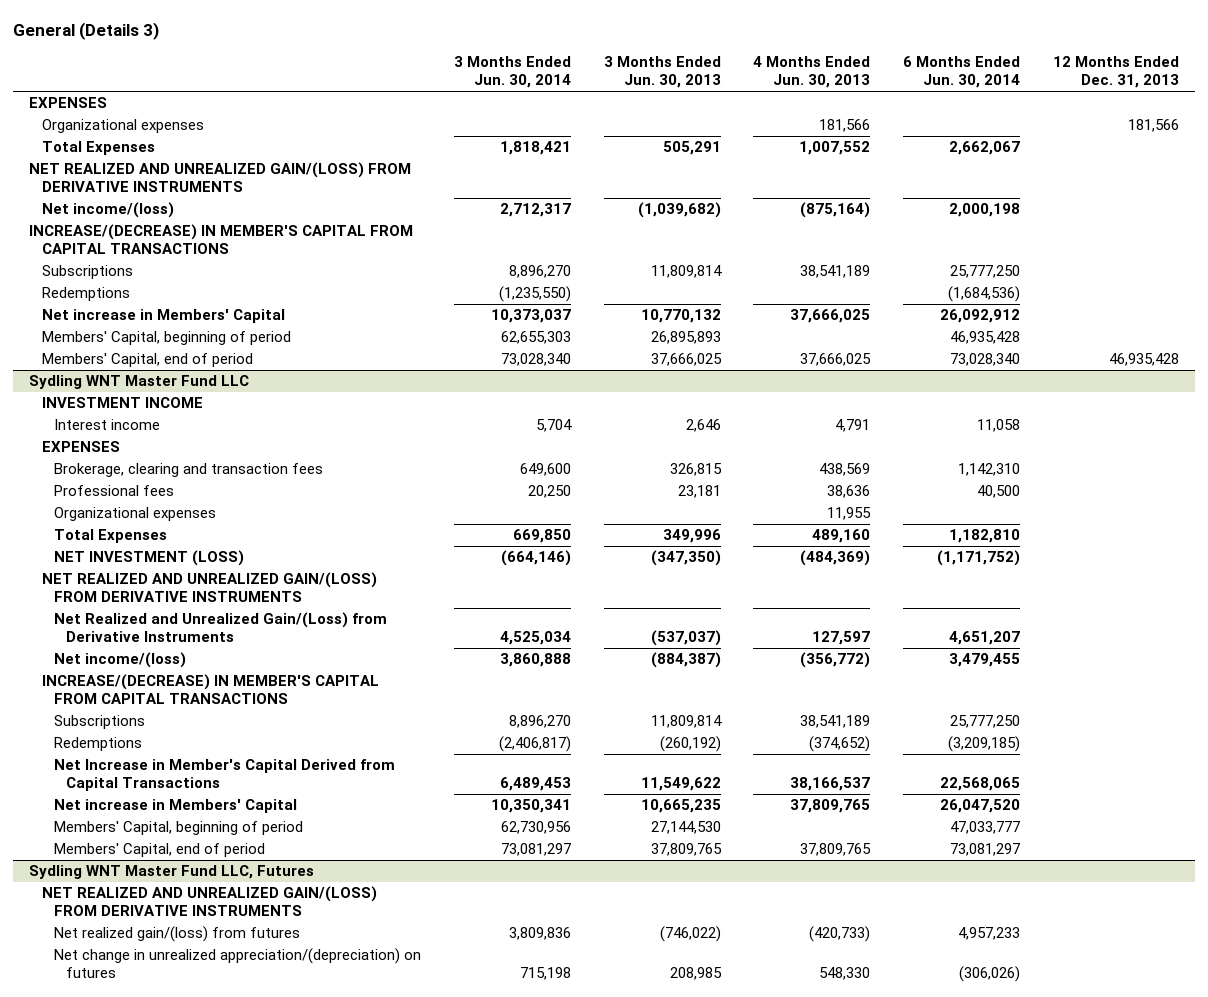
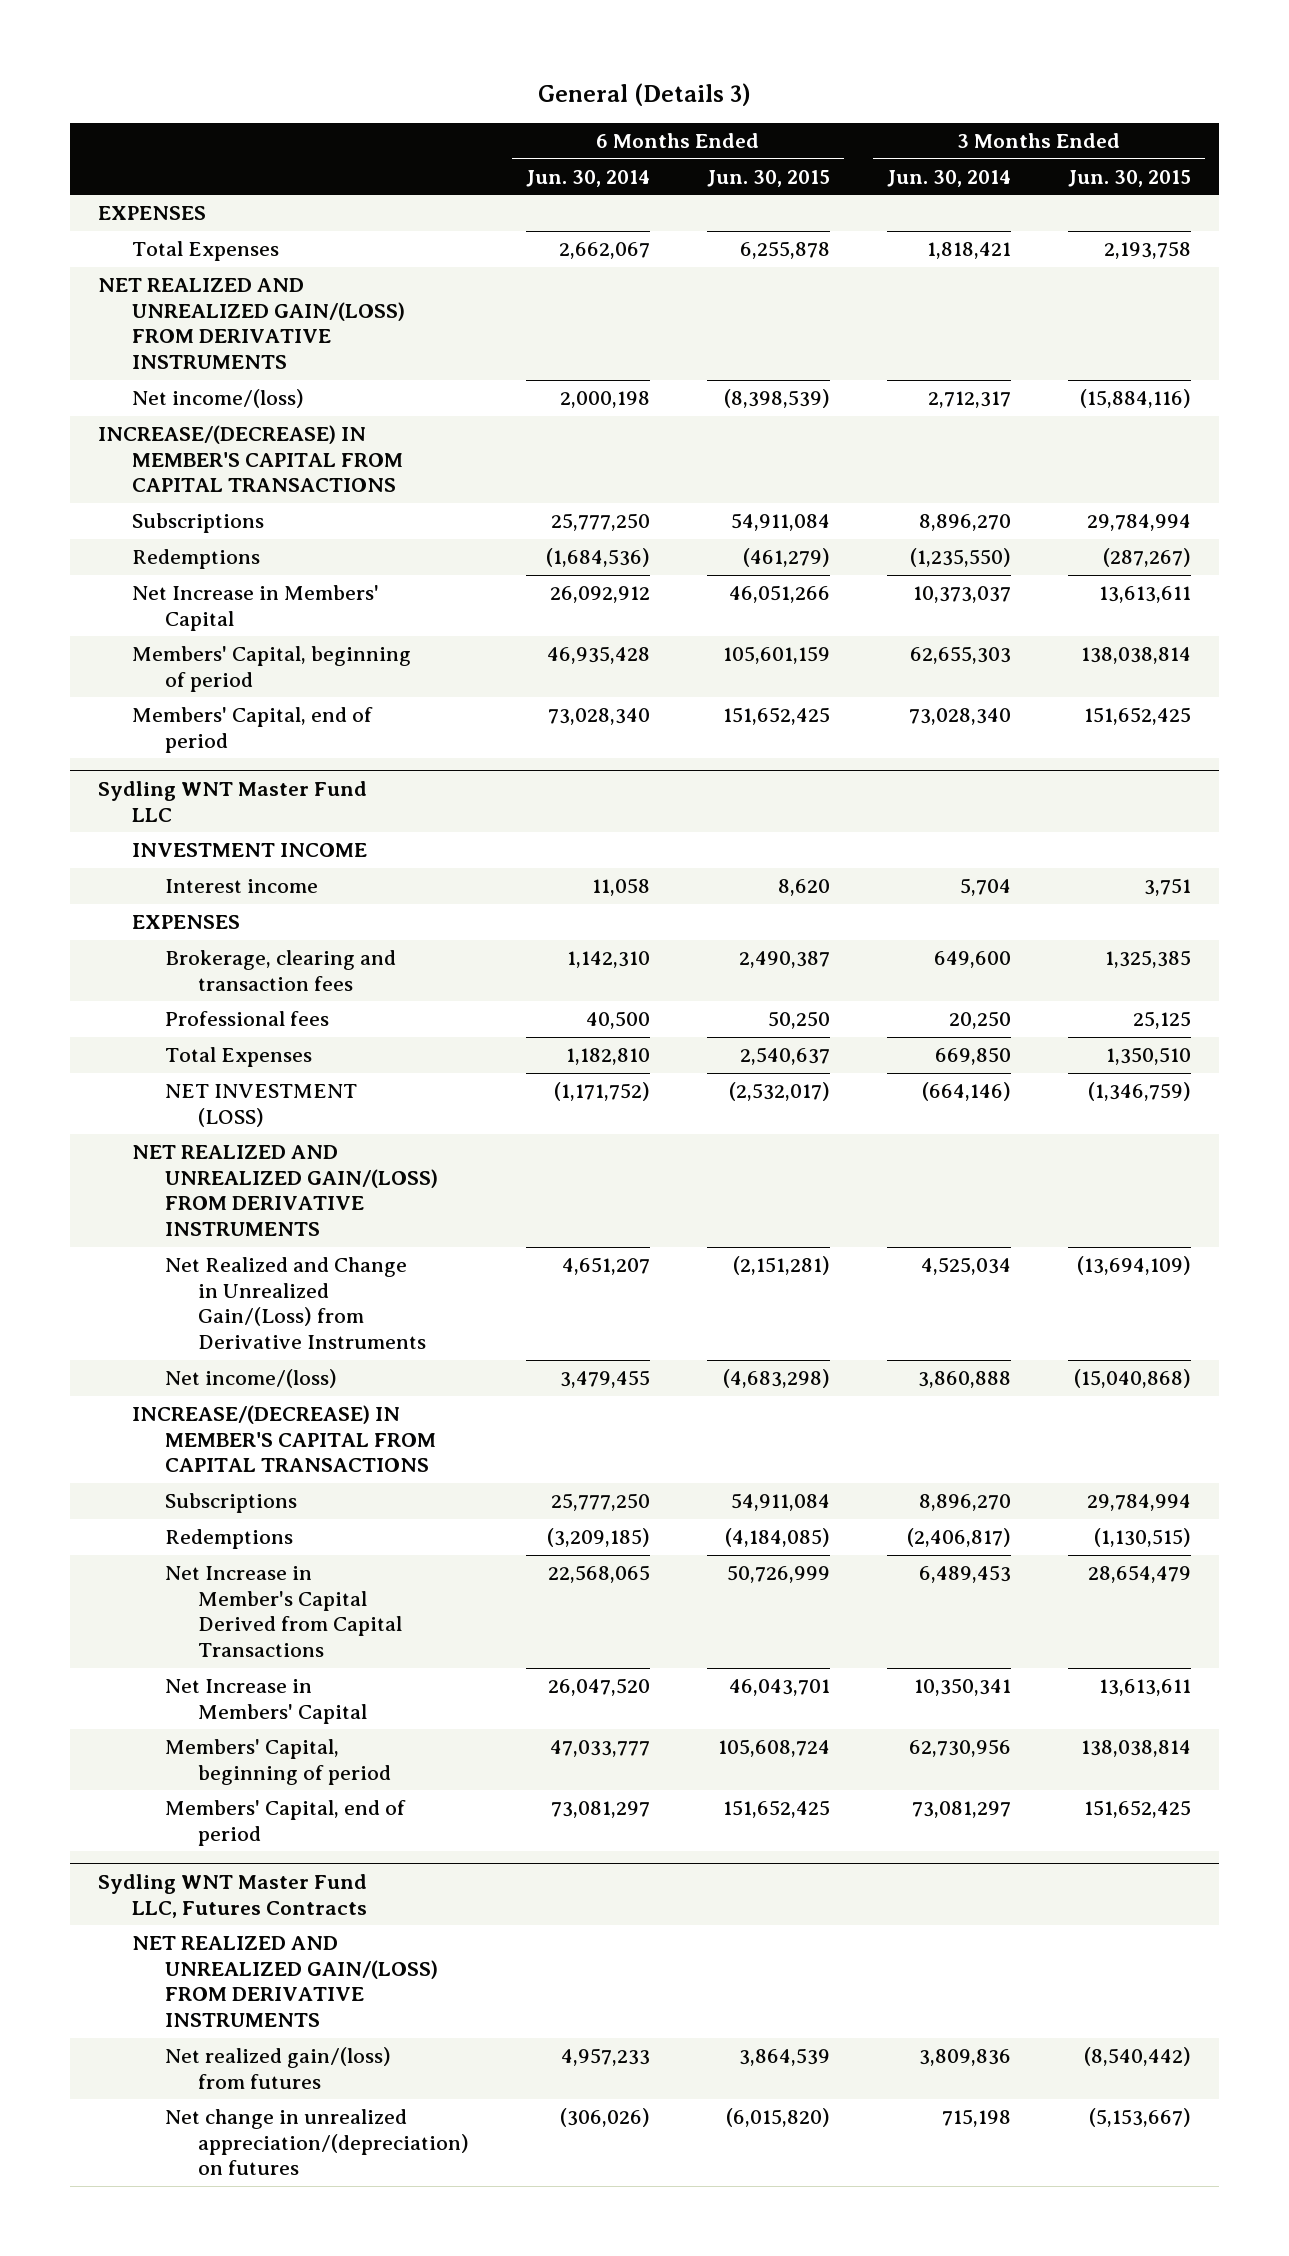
- | 3 Months Ended Jun. 30, 2014 | 3 Months Ended Jun. 30, 2013 | 4 Months Ended Jun. 30, 2013 | 6 Months Ended Jun. 30, 2014 | 12 Months Ended Dec. 31, 2013
+ | 6 Months Ended Jun. 30, 2014 | 6 Months Ended Jun. 30, 2015 | 3 Months Ended Jun. 30, 2014 | 3 Months Ended Jun. 30, 2015
- Organizational expenses | | | 181,566 | | 181,566
- Net increase in Members' Capital | 10,373,037 | 10,770,132 | 37,666,025 | 26,092,912 |
+ Net Increase in Members' Capital | 26,092,912 | 46,051,266 | 10,373,037 | 13,613,611
@ Sydling WNT Master Fund LLC
- Organizational expenses | | | 11,955 | |
- Net Realized and Unrealized Gain/(Loss) from Derivative Instruments | 4,525,034 | (537,037) | 127,597 | 4,651,207 |
+ Net Realized and Change in Unrealized Gain/(Loss) from Derivative Instruments | 4,651,207 | (2,151,281) | 4,525,034 | (13,694,109)
- Net increase in Members' Capital | 10,350,341 | 10,665,235 | 37,809,765 | 26,047,520 |
+ Net Increase in Members' Capital | 26,047,520 | 46,043,701 | 10,350,341 | 13,613,611
- Sydling WNT Master Fund LLC, Futures
+ Sydling WNT Master Fund LLC, Futures Contracts

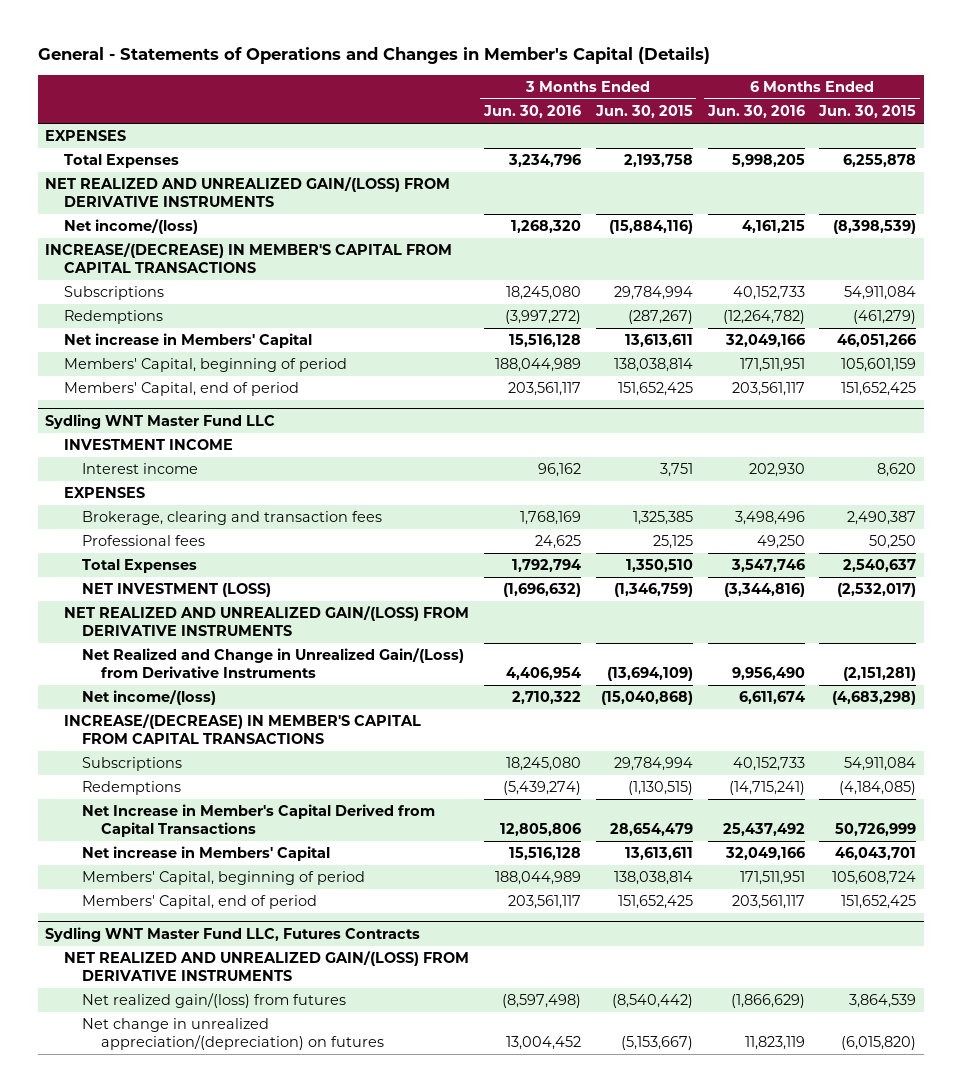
- General (Details 3)
+ General - Statements of Operations and Changes in Member's Capital (Details)
- | 6 Months Ended Jun. 30, 2014 | 6 Months Ended Jun. 30, 2015 | 3 Months Ended Jun. 30, 2014 | 3 Months Ended Jun. 30, 2015
+ | 3 Months Ended Jun. 30, 2016 | 3 Months Ended Jun. 30, 2015 | 6 Months Ended Jun. 30, 2016 | 6 Months Ended Jun. 30, 2015
- Net Increase in Members' Capital | 26,092,912 | 46,051,266 | 10,373,037 | 13,613,611
+ Net increase in Members' Capital | 15,516,128 | 13,613,611 | 32,049,166 | 46,051,266
@ Sydling WNT Master Fund LLC
- Net Increase in Members' Capital | 26,047,520 | 46,043,701 | 10,350,341 | 13,613,611
+ Net increase in Members' Capital | 15,516,128 | 13,613,611 | 32,049,166 | 46,043,701

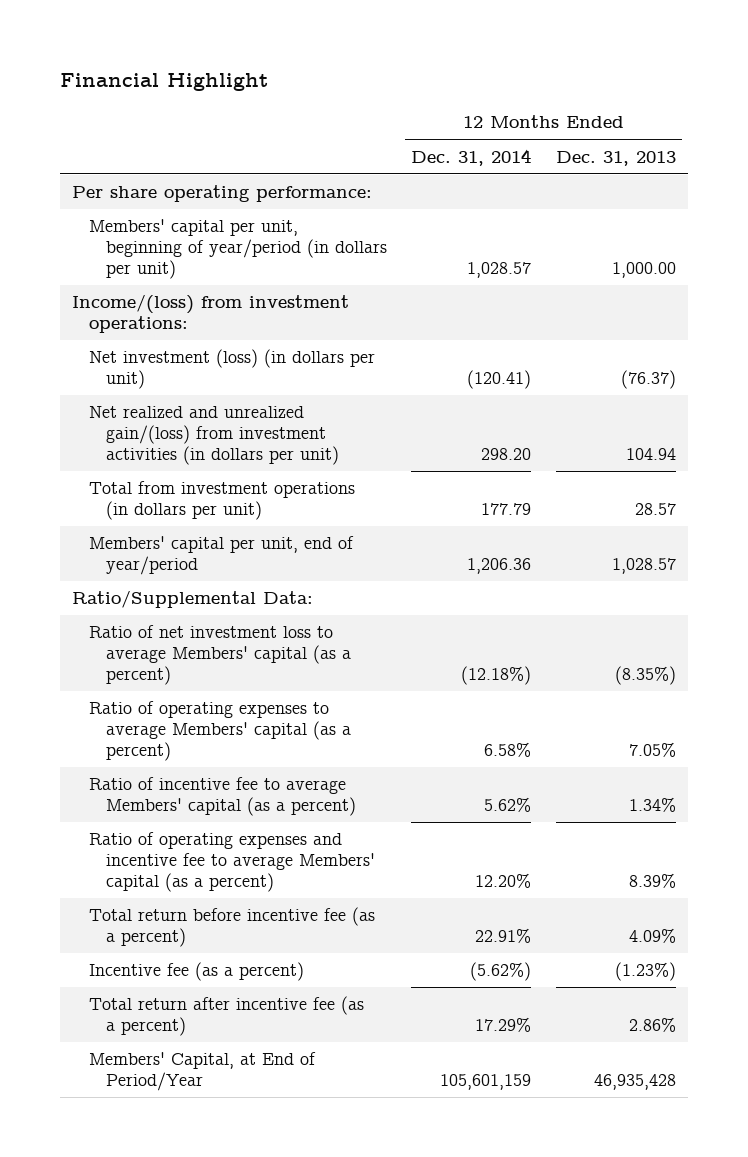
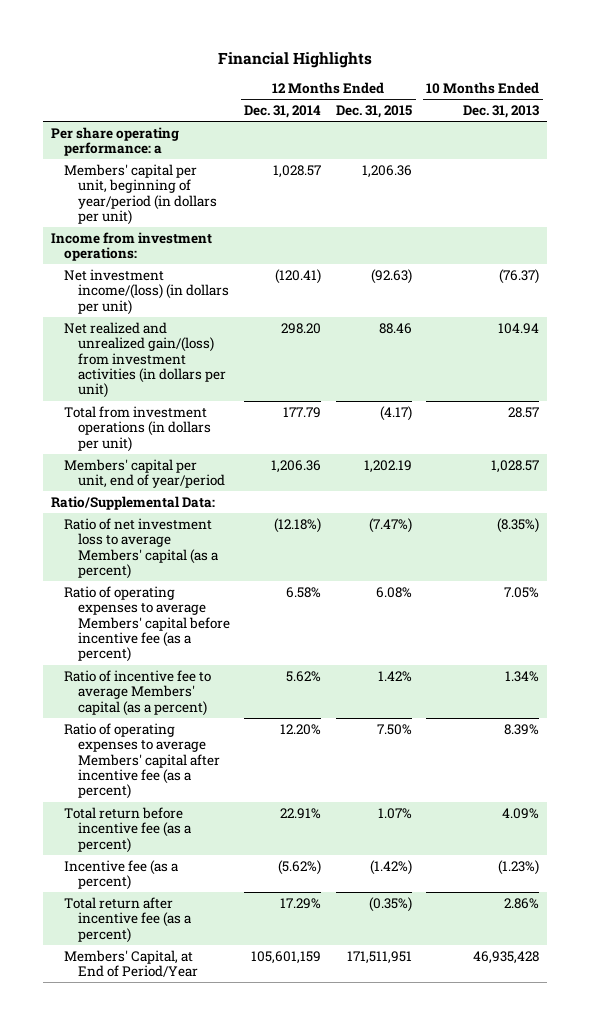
- Financial Highlight
+ Financial Highlights
- | 12 Months Ended Dec. 31, 2014 | 12 Months Ended Dec. 31, 2013
+ | 12 Months Ended Dec. 31, 2014 | 12 Months Ended Dec. 31, 2015 | 10 Months Ended Dec. 31, 2013
- Per share operating performance:
+ Per share operating performance: a
- Income/(loss) from investment operations:
- Net investment (loss) (in dollars per unit) | (120.41) | (76.37)
+ Income from investment operations:
+ Net investment income/(loss) (in dollars per unit) | (120.41) | (92.63) | (76.37)
- Ratio of operating expenses to average Members' capital (as a percent) | 6.58% | 7.05%
+ Ratio of operating expenses to average Members' capital before incentive fee (as a percent) | 6.58% | 6.08% | 7.05%
- Ratio of operating expenses and incentive fee to average Members' capital (as a percent) | 12.20% | 8.39%
+ Ratio of operating expenses to average Members' capital after incentive fee (as a percent) | 12.20% | 7.50% | 8.39%

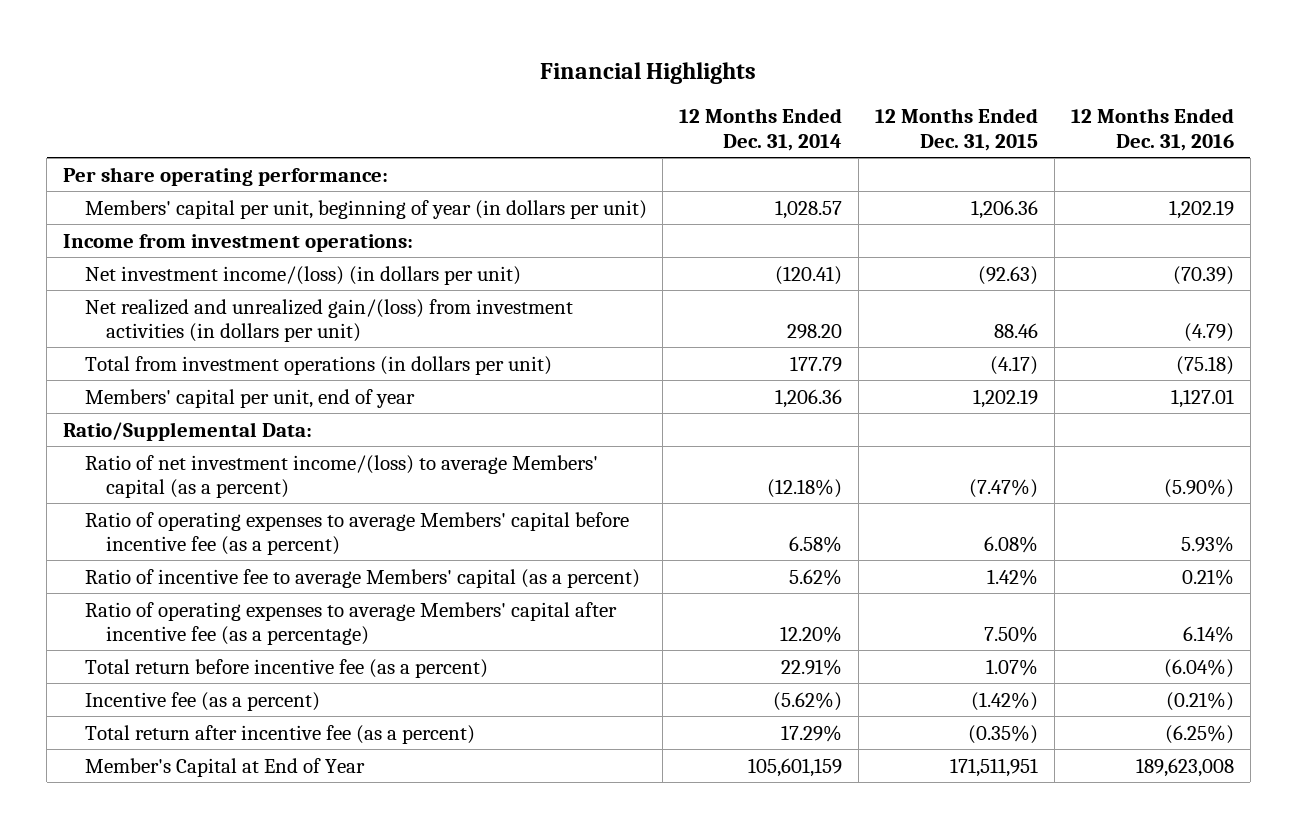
- | 12 Months Ended Dec. 31, 2014 | 12 Months Ended Dec. 31, 2015 | 10 Months Ended Dec. 31, 2013
+ | 12 Months Ended Dec. 31, 2014 | 12 Months Ended Dec. 31, 2015 | 12 Months Ended Dec. 31, 2016
- Per share operating performance: a
- Members' capital per unit, beginning of year/period (in dollars per unit) | 1,028.57 | 1,206.36 |
+ Per share operating performance:
+ Members' capital per unit, beginning of year (in dollars per unit) | 1,028.57 | 1,206.36 | 1,202.19
- Members' capital per unit, end of year/period | 1,206.36 | 1,202.19 | 1,028.57
+ Members' capital per unit, end of year | 1,206.36 | 1,202.19 | 1,127.01
- Ratio of net investment loss to average Members' capital (as a percent) | (12.18%) | (7.47%) | (8.35%)
+ Ratio of net investment income/(loss) to average Members' capital (as a percent) | (12.18%) | (7.47%) | (5.90%)
- Ratio of operating expenses to average Members' capital after incentive fee (as a percent) | 12.20% | 7.50% | 8.39%
+ Ratio of operating expenses to average Members' capital after incentive fee (as a percentage) | 12.20% | 7.50% | 6.14%
- Members' Capital, at End of Period/Year | 105,601,159 | 171,511,951 | 46,935,428
+ Member's Capital at End of Year | 105,601,159 | 171,511,951 | 189,623,008

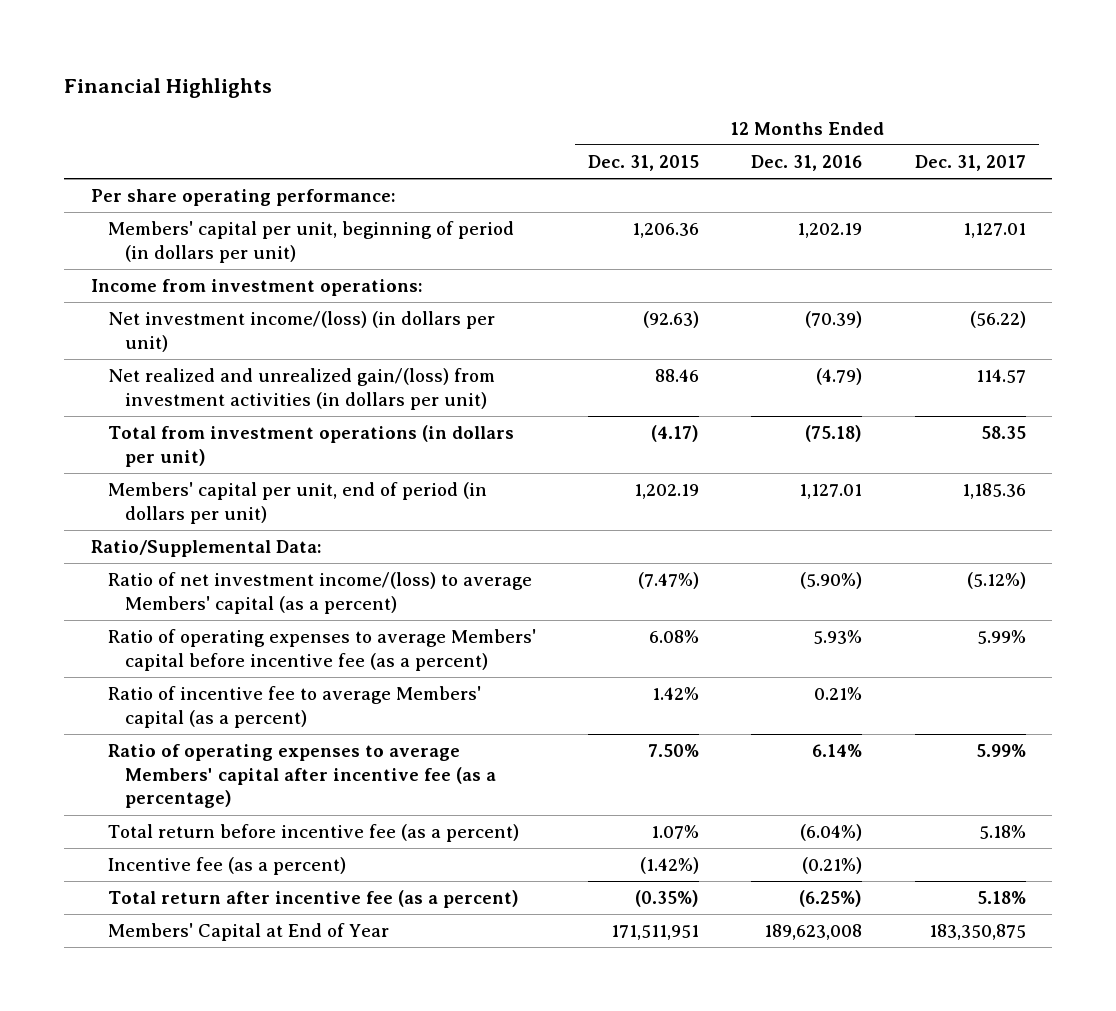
- | 12 Months Ended Dec. 31, 2014 | 12 Months Ended Dec. 31, 2015 | 12 Months Ended Dec. 31, 2016
+ | 12 Months Ended Dec. 31, 2015 | 12 Months Ended Dec. 31, 2016 | 12 Months Ended Dec. 31, 2017
- Members' capital per unit, beginning of year (in dollars per unit) | 1,028.57 | 1,206.36 | 1,202.19
+ Members' capital per unit, beginning of period (in dollars per unit) | 1,206.36 | 1,202.19 | 1,127.01
- Members' capital per unit, end of year | 1,206.36 | 1,202.19 | 1,127.01
+ Members' capital per unit, end of period (in dollars per unit) | 1,202.19 | 1,127.01 | 1,185.36
- Member's Capital at End of Year | 105,601,159 | 171,511,951 | 189,623,008
+ Members' Capital at End of Year | 171,511,951 | 189,623,008 | 183,350,875

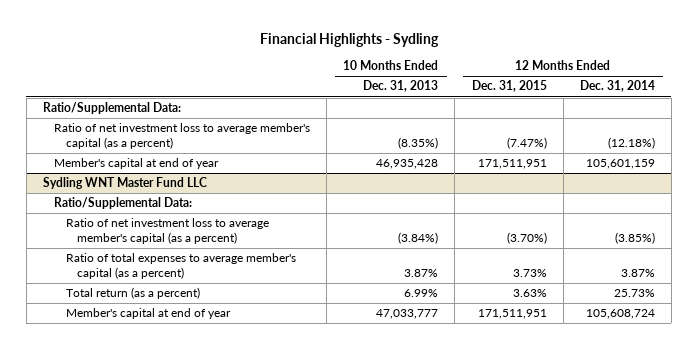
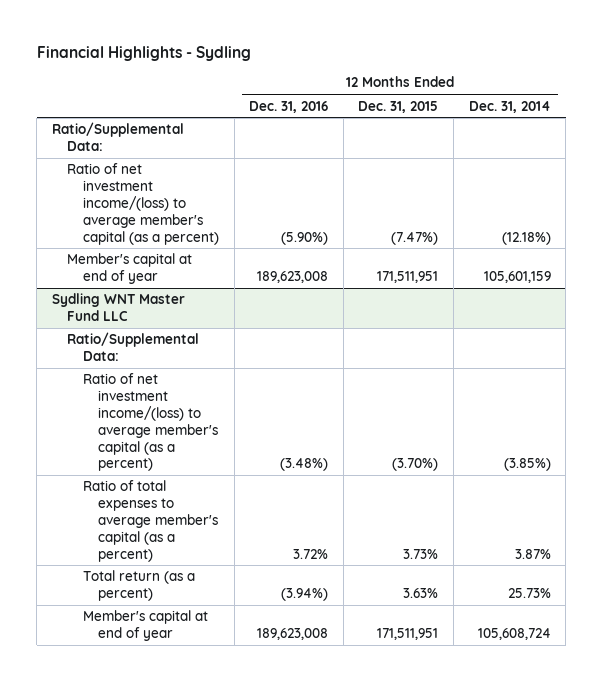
- | 10 Months Ended Dec. 31, 2013 | 12 Months Ended Dec. 31, 2015 | 12 Months Ended Dec. 31, 2014
+ | 12 Months Ended Dec. 31, 2016 | 12 Months Ended Dec. 31, 2015 | 12 Months Ended Dec. 31, 2014
- Ratio of net investment loss to average member's capital (as a percent) | (8.35%) | (7.47%) | (12.18%)
+ Ratio of net investment income/(loss) to average member's capital (as a percent) | (5.90%) | (7.47%) | (12.18%)
@ Sydling WNT Master Fund LLC
- Ratio of net investment loss to average member's capital (as a percent) | (3.84%) | (3.70%) | (3.85%)
+ Ratio of net investment income/(loss) to average member's capital (as a percent) | (3.48%) | (3.70%) | (3.85%)

